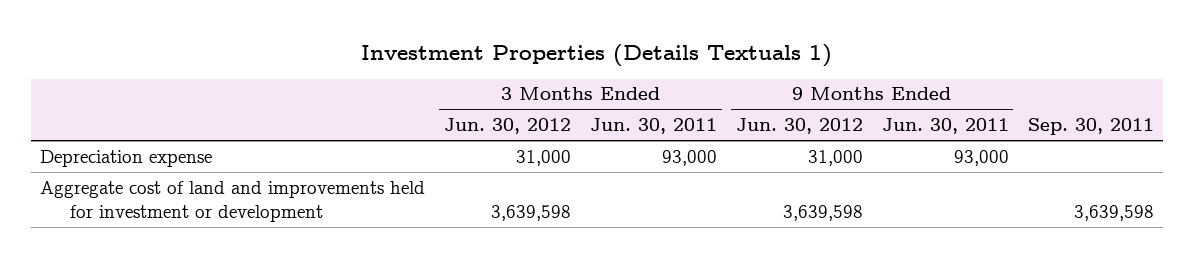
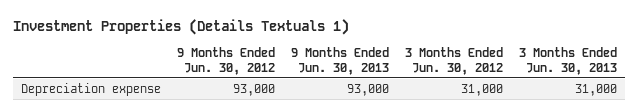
- | 3 Months Ended Jun. 30, 2012 | 3 Months Ended Jun. 30, 2011 | 9 Months Ended Jun. 30, 2012 | 9 Months Ended Jun. 30, 2011 | Sep. 30, 2011
+ | 9 Months Ended Jun. 30, 2012 | 9 Months Ended Jun. 30, 2013 | 3 Months Ended Jun. 30, 2012 | 3 Months Ended Jun. 30, 2013
- Depreciation expense | 31,000 | 93,000 | 31,000 | 93,000 |
- Aggregate cost of land and improvements held for investment or development | 3,639,598 | | 3,639,598 | | 3,639,598
+ Depreciation expense | 93,000 | 93,000 | 31,000 | 31,000

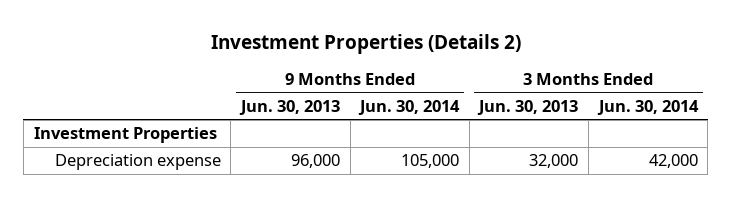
- Investment Properties (Details Textuals 1)
+ Investment Properties (Details 2)
- | 9 Months Ended Jun. 30, 2012 | 9 Months Ended Jun. 30, 2013 | 3 Months Ended Jun. 30, 2012 | 3 Months Ended Jun. 30, 2013
+ | 9 Months Ended Jun. 30, 2013 | 9 Months Ended Jun. 30, 2014 | 3 Months Ended Jun. 30, 2013 | 3 Months Ended Jun. 30, 2014
- Depreciation expense | 93,000 | 93,000 | 31,000 | 31,000
+ Investment Properties
+ Depreciation expense | 96,000 | 105,000 | 32,000 | 42,000

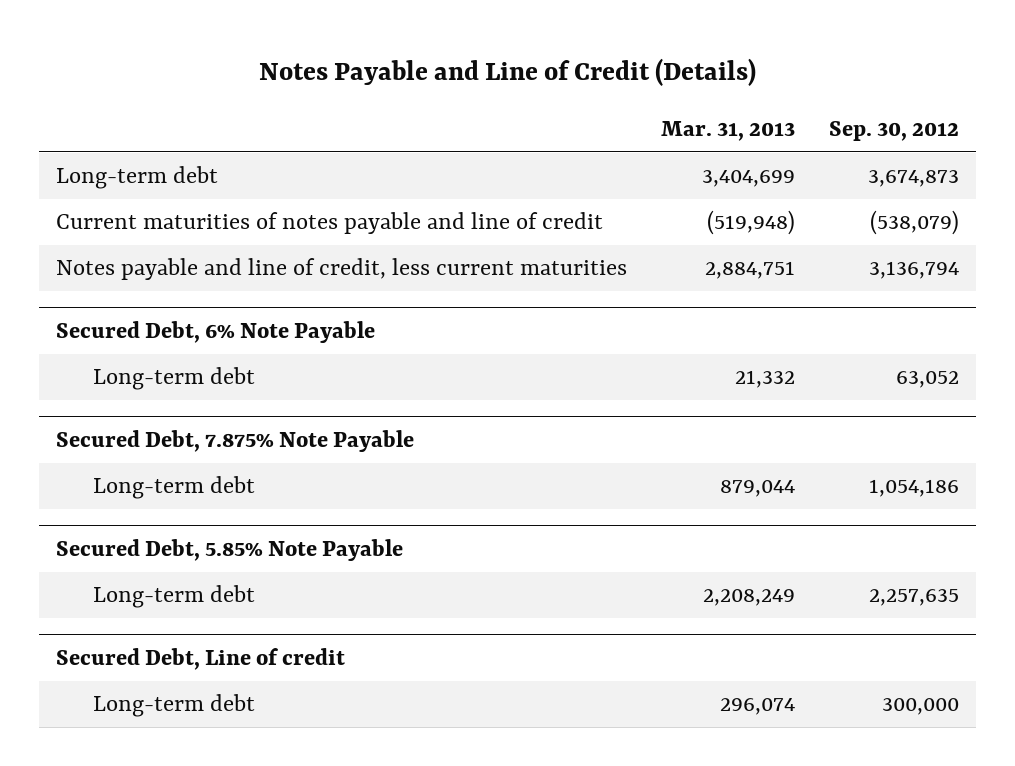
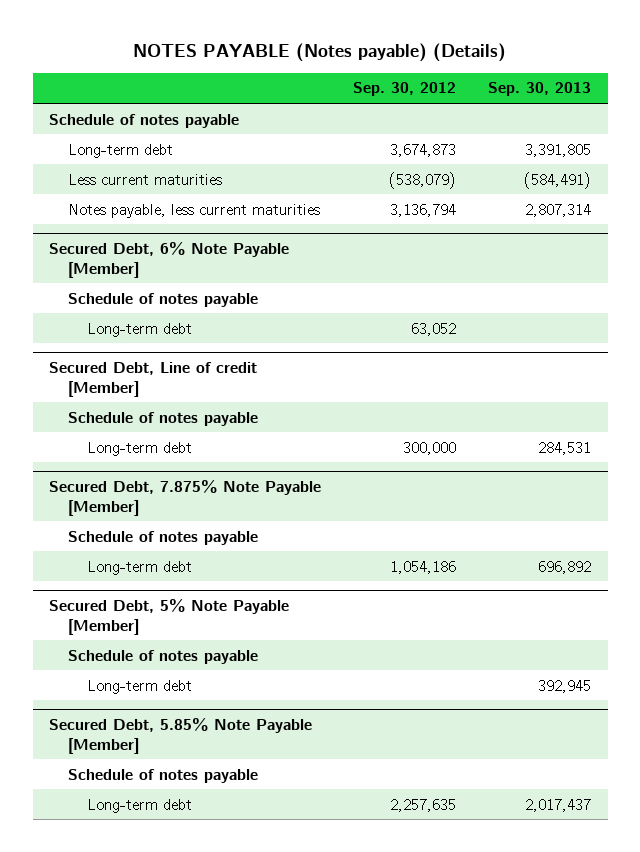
- Notes Payable and Line of Credit (Details)
+ NOTES PAYABLE (Notes payable) (Details)
- | Mar. 31, 2013 | Sep. 30, 2012
+ | Sep. 30, 2012 | Sep. 30, 2013
+ Schedule of notes payable
- Current maturities of notes payable and line of credit | (519,948) | (538,079)
- Notes payable and line of credit, less current maturities | 2,884,751 | 3,136,794
- Secured Debt, 6% Note Payable
+ Less current maturities | (538,079) | (584,491)
+ Notes payable, less current maturities | 3,136,794 | 2,807,314
+ Secured Debt, 6% Note Payable [Member]
+ Schedule of notes payable
- Secured Debt, 7.875% Note Payable
+ Secured Debt, Line of credit [Member]
+ Schedule of notes payable
+ Long-term debt | 300,000 | 284,531
+ Secured Debt, 7.875% Note Payable [Member]
+ Schedule of notes payable
- Secured Debt, 5.85% Note Payable
+ Secured Debt, 5% Note Payable [Member]
+ Schedule of notes payable
+ Long-term debt | | 392,945
+ Secured Debt, 5.85% Note Payable [Member]
+ Schedule of notes payable
- Secured Debt, Line of credit
- Long-term debt | 296,074 | 300,000

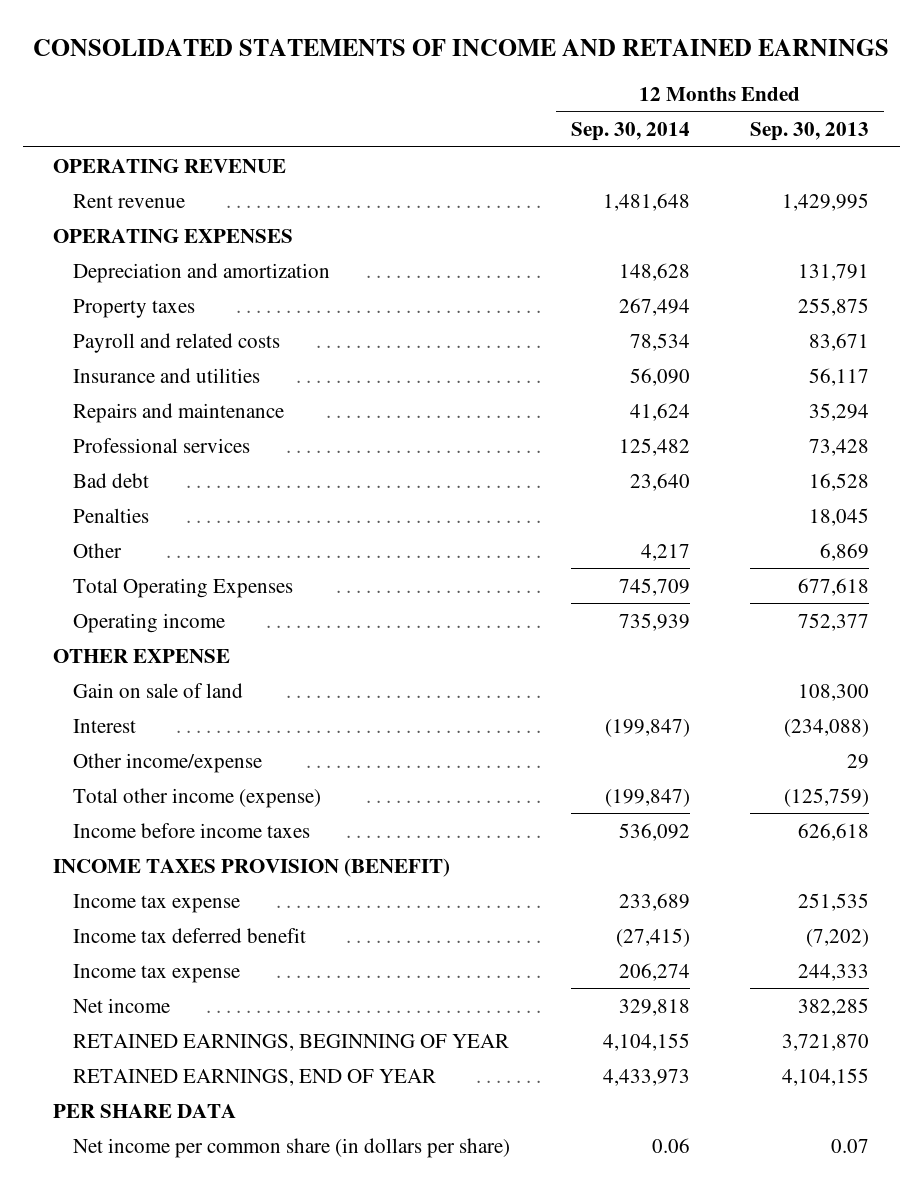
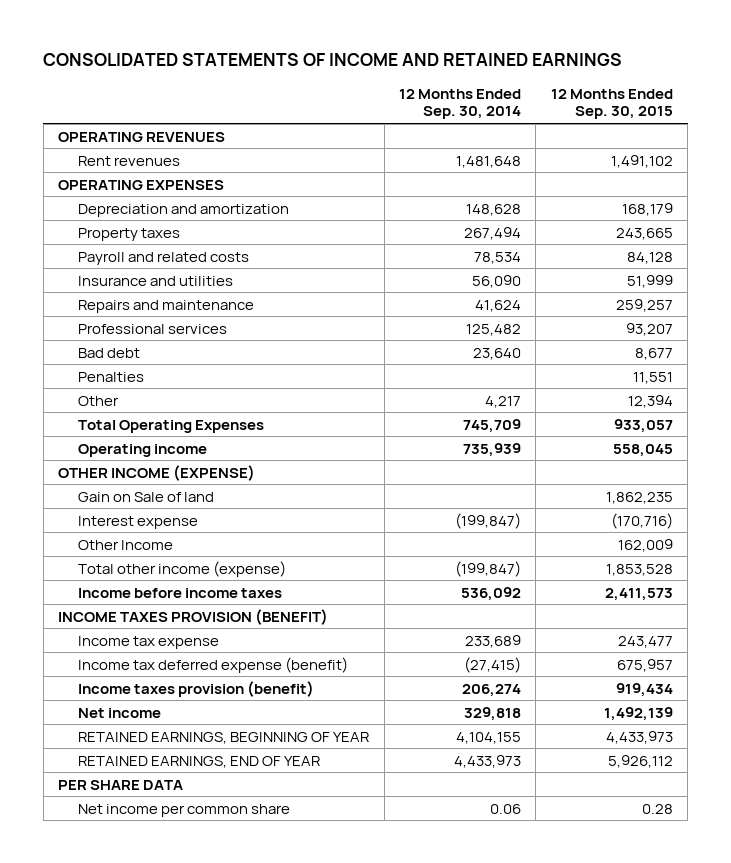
- | 12 Months Ended Sep. 30, 2014 | 12 Months Ended Sep. 30, 2013
+ | 12 Months Ended Sep. 30, 2014 | 12 Months Ended Sep. 30, 2015
- OPERATING REVENUE
- Rent revenue | 1,481,648 | 1,429,995
+ OPERATING REVENUES
+ Rent revenues | 1,481,648 | 1,491,102
- OTHER EXPENSE
- Gain on sale of land | | 108,300
- Interest | (199,847) | (234,088)
- Other income/expense | | 29
+ OTHER INCOME (EXPENSE)
+ Gain on Sale of land | | 1,862,235
+ Interest expense | (199,847) | (170,716)
+ Other Income | | 162,009
- Income tax deferred benefit | (27,415) | (7,202)
- Income tax expense | 206,274 | 244,333
+ Income tax deferred expense (benefit) | (27,415) | 675,957
+ Income taxes provision (benefit) | 206,274 | 919,434
- Net income per common share (in dollars per share) | 0.06 | 0.07
+ Net income per common share | 0.06 | 0.28

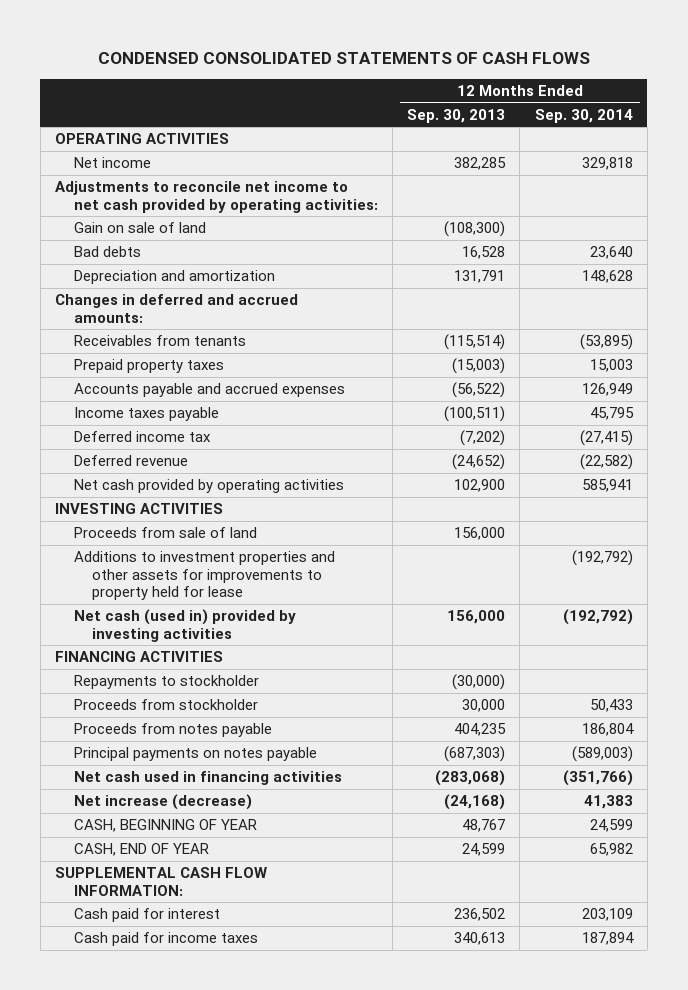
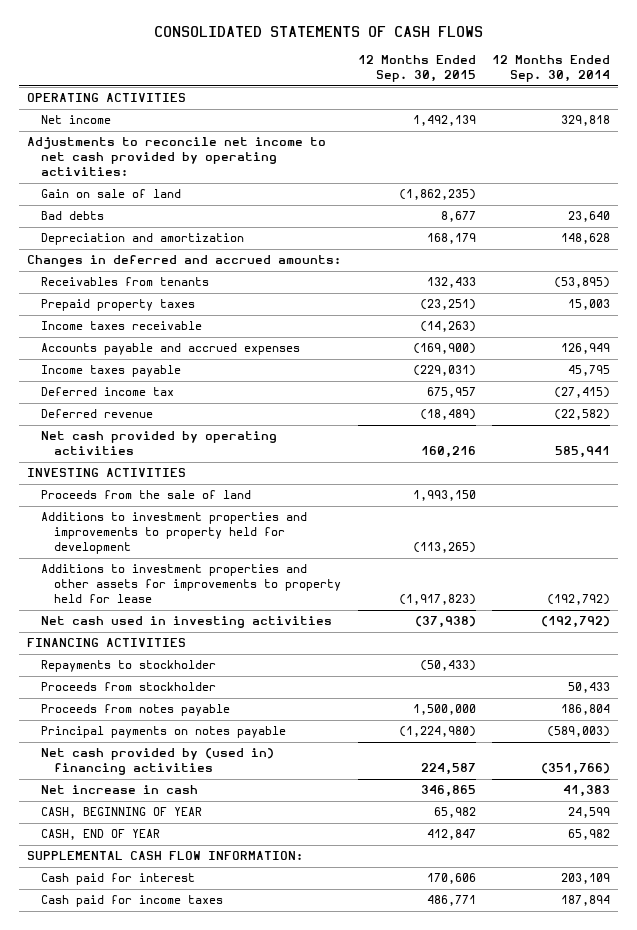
- CONDENSED CONSOLIDATED STATEMENTS OF CASH FLOWS
+ CONSOLIDATED STATEMENTS OF CASH FLOWS
- | 12 Months Ended Sep. 30, 2013 | 12 Months Ended Sep. 30, 2014
+ | 12 Months Ended Sep. 30, 2015 | 12 Months Ended Sep. 30, 2014
+ Income taxes receivable | (14,263) |
- Proceeds from sale of land | 156,000 |
+ Proceeds from the sale of land | 1,993,150 |
+ Additions to investment properties and improvements to property held for development | (113,265) |
- Net cash (used in) provided by investing activities | 156,000 | (192,792)
+ Net cash used in investing activities | (37,938) | (192,792)
- Net cash used in financing activities | (283,068) | (351,766)
- Net increase (decrease) | (24,168) | 41,383
+ Net cash provided by (used in) financing activities | 224,587 | (351,766)
+ Net increase in cash | 346,865 | 41,383

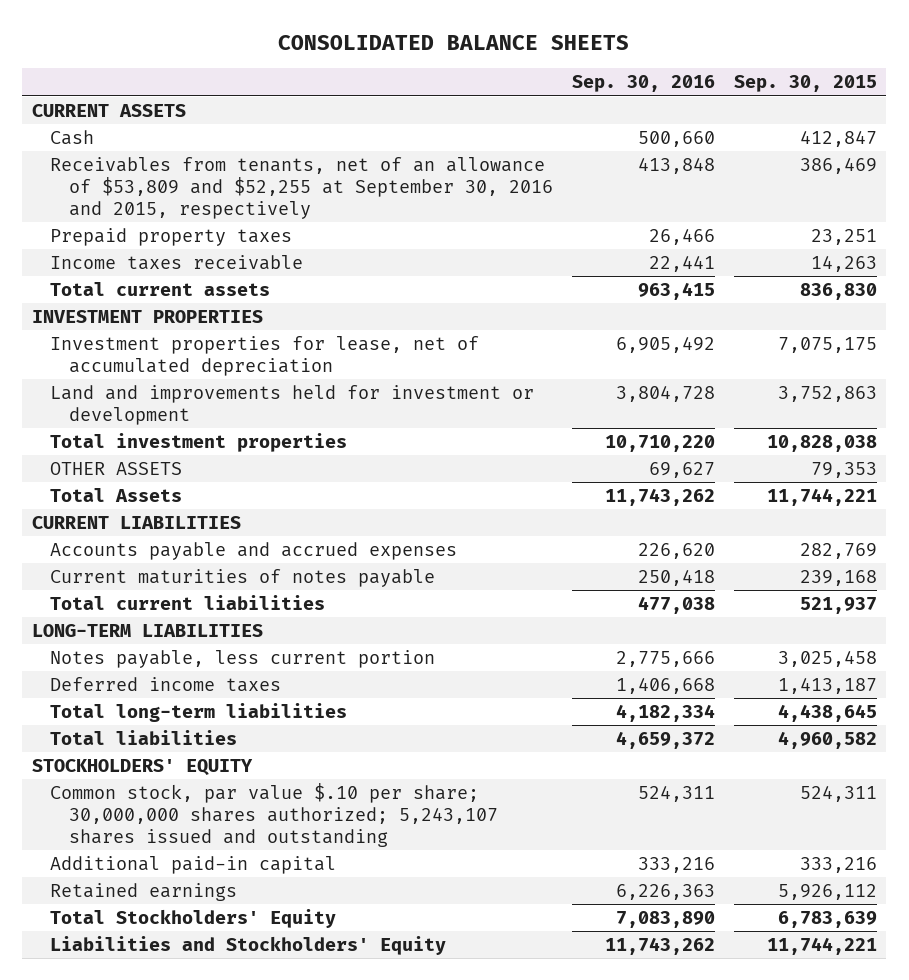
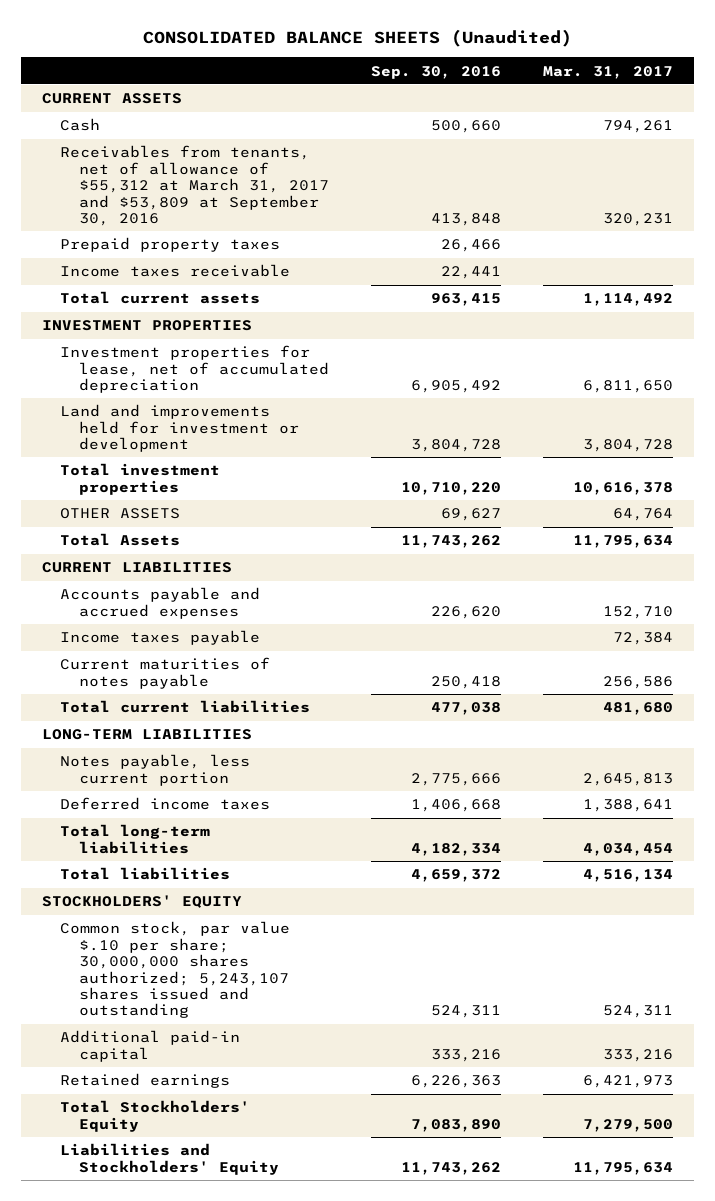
- CONSOLIDATED BALANCE SHEETS
+ CONSOLIDATED BALANCE SHEETS (Unaudited)
- | Sep. 30, 2016 | Sep. 30, 2015
+ | Sep. 30, 2016 | Mar. 31, 2017
- Receivables from tenants, net of an allowance of $53,809 and $52,255 at September 30, 2016 and 2015, respectively | 413,848 | 386,469
+ Receivables from tenants, net of allowance of $55,312 at March 31, 2017 and $53,809 at September 30, 2016 | 413,848 | 320,231
+ Income taxes payable | | 72,384

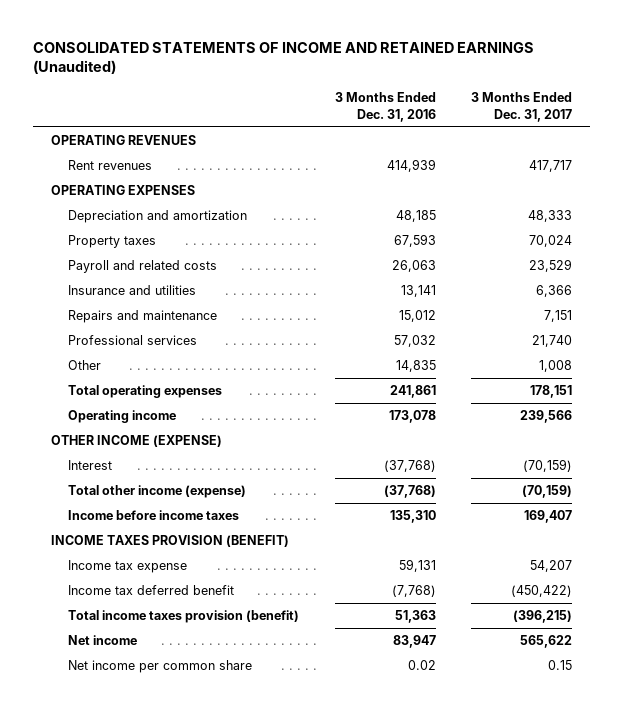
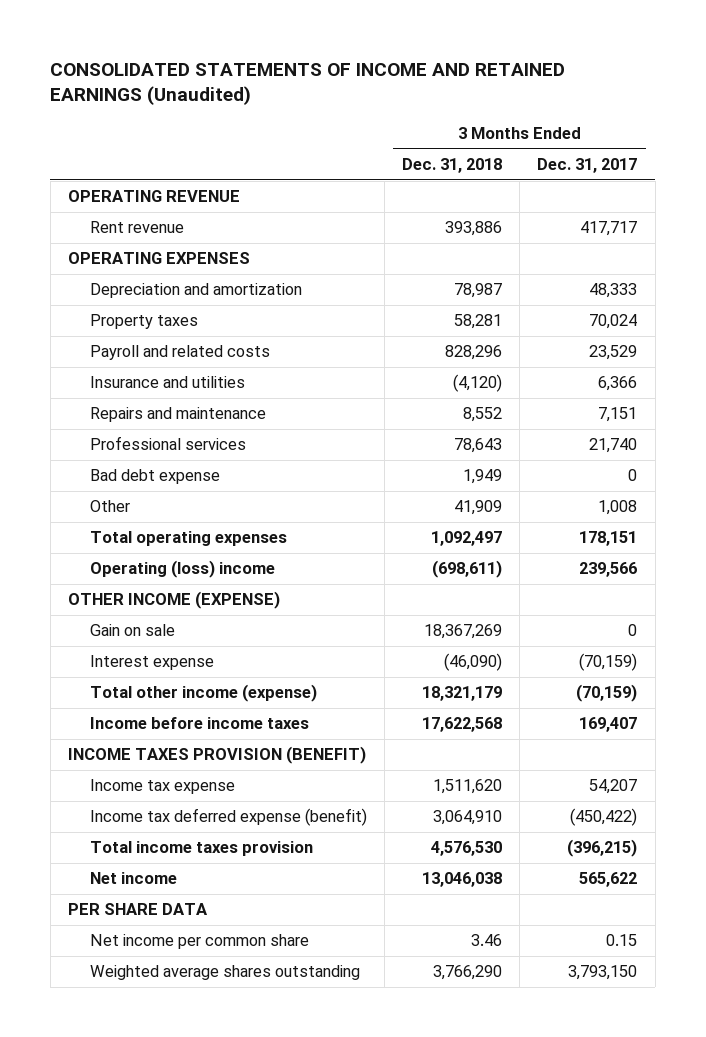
- | 3 Months Ended Dec. 31, 2016 | 3 Months Ended Dec. 31, 2017
+ | 3 Months Ended Dec. 31, 2018 | 3 Months Ended Dec. 31, 2017
- OPERATING REVENUES
- Rent revenues | 414,939 | 417,717
+ OPERATING REVENUE
+ Rent revenue | 393,886 | 417,717
+ Bad debt expense | 1,949 | 0
- Operating income | 173,078 | 239,566
+ Operating (loss) income | (698,611) | 239,566
- Interest | (37,768) | (70,159)
+ Gain on sale | 18,367,269 | 0
+ Interest expense | (46,090) | (70,159)
- Income tax deferred benefit | (7,768) | (450,422)
- Total income taxes provision (benefit) | 51,363 | (396,215)
+ Income tax deferred expense (benefit) | 3,064,910 | (450,422)
+ Total income taxes provision | 4,576,530 | (396,215)
+ PER SHARE DATA
+ Weighted average shares outstanding | 3,766,290 | 3,793,150

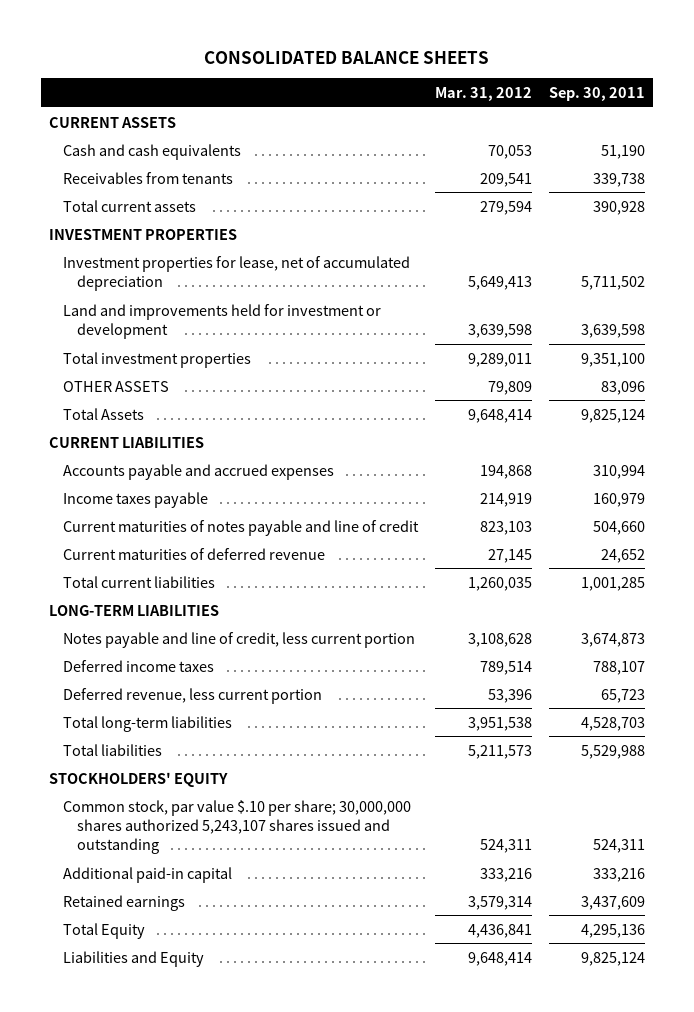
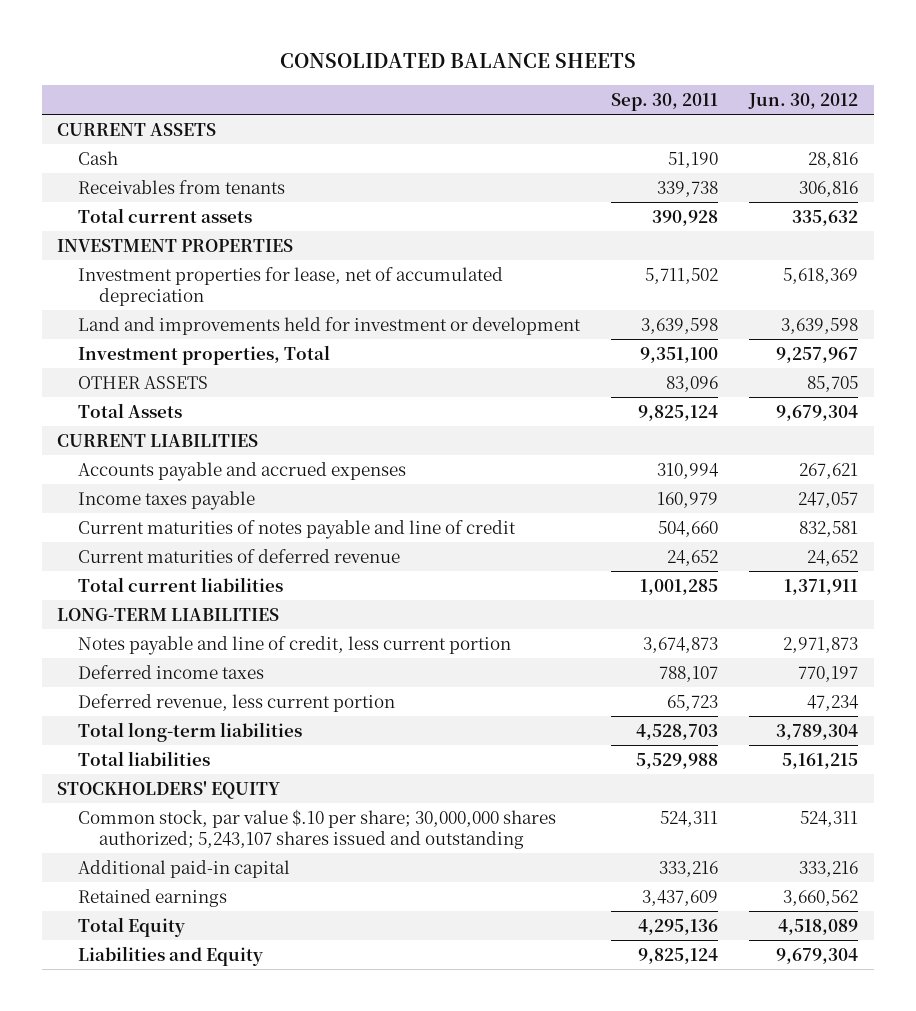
- | Mar. 31, 2012 | Sep. 30, 2011
+ | Sep. 30, 2011 | Jun. 30, 2012
- Cash and cash equivalents | 70,053 | 51,190
+ Cash | 51,190 | 28,816
- Total investment properties | 9,289,011 | 9,351,100
+ Investment properties, Total | 9,351,100 | 9,257,967
- Common stock, par value $.10 per share; 30,000,000 shares authorized 5,243,107 shares issued and outstanding | 524,311 | 524,311
+ Common stock, par value $.10 per share; 30,000,000 shares authorized; 5,243,107 shares issued and outstanding | 524,311 | 524,311

